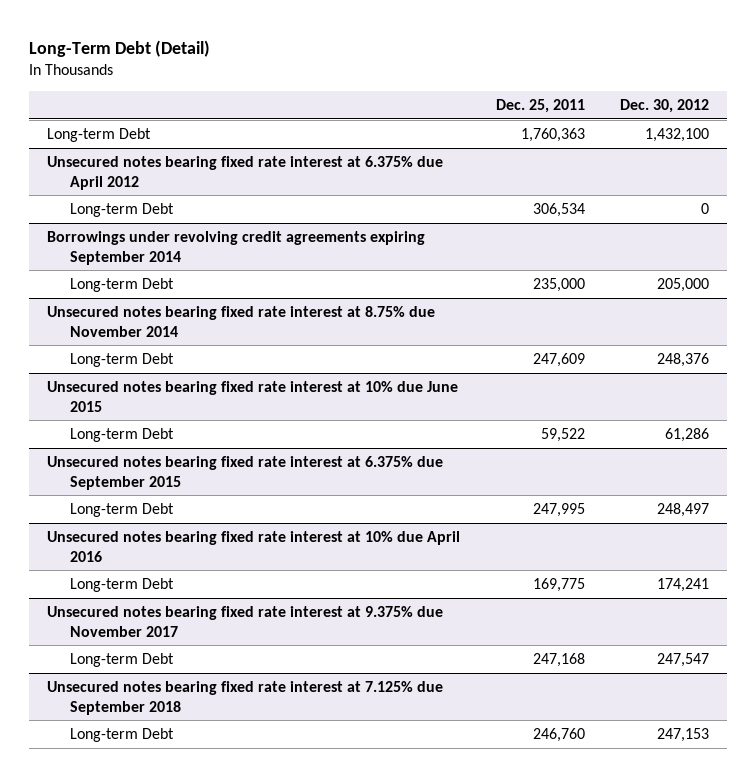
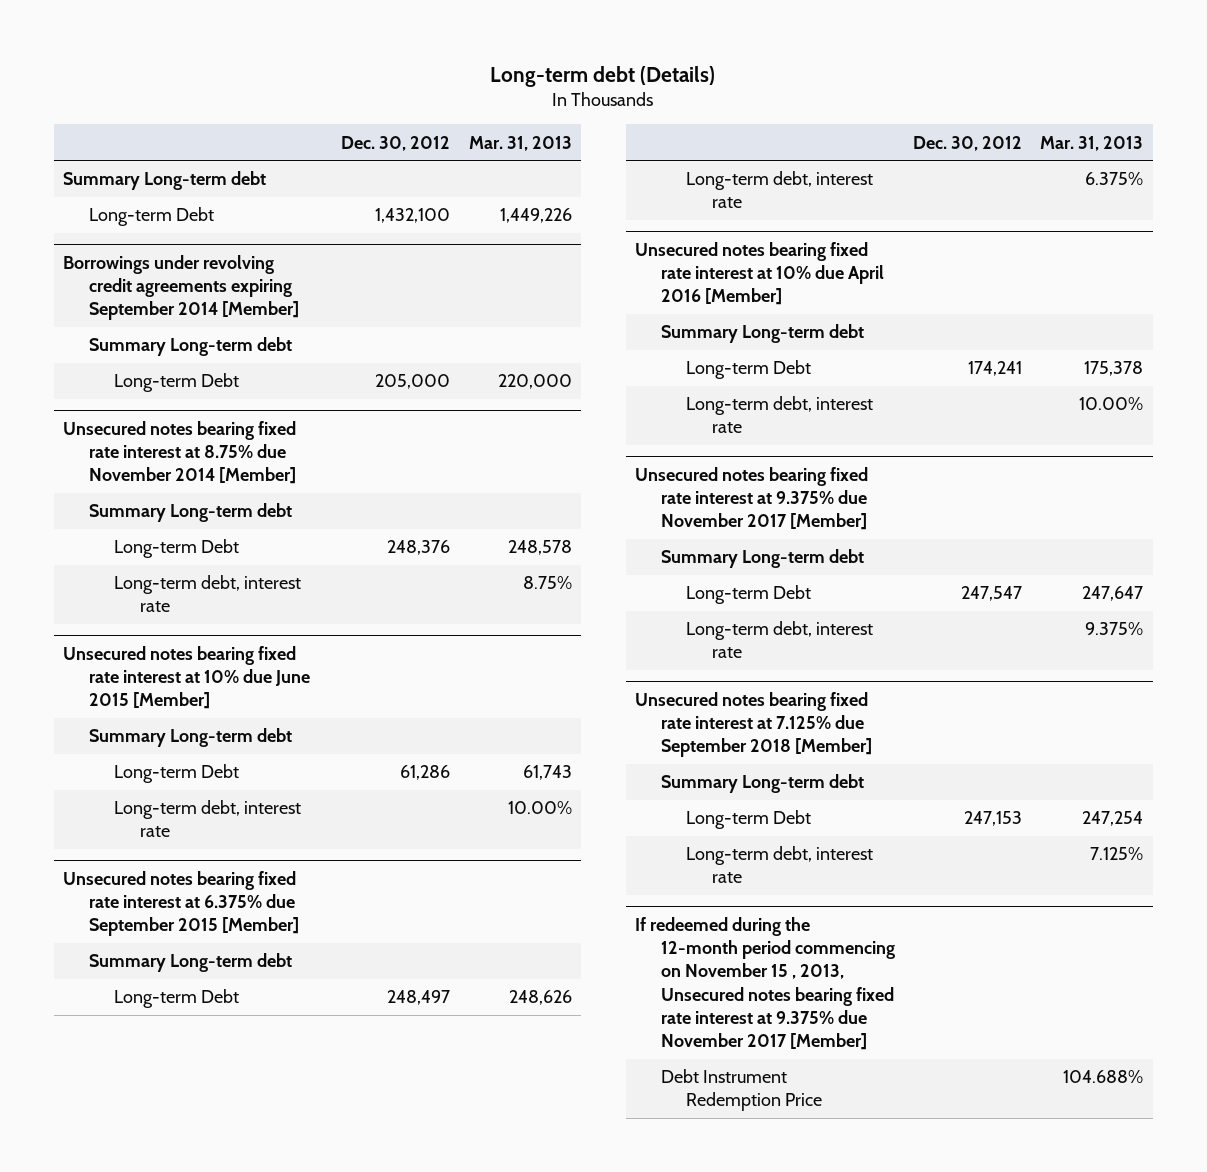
- Long-Term Debt (Detail)
+ Long-term debt (Details)
- | Dec. 25, 2011 | Dec. 30, 2012
+ | Dec. 30, 2012 | Mar. 31, 2013
+ Summary Long-term debt
- Unsecured notes bearing fixed rate interest at 6.375% due April 2012
- Long-term Debt | 306,534 | 0
- Borrowings under revolving credit agreements expiring September 2014
+ Borrowings under revolving credit agreements expiring September 2014 [Member]
+ Summary Long-term debt
- Unsecured notes bearing fixed rate interest at 8.75% due November 2014
+ Unsecured notes bearing fixed rate interest at 8.75% due November 2014 [Member]
+ Summary Long-term debt
- Unsecured notes bearing fixed rate interest at 10% due June 2015
+ Long-term debt, interest rate | | 8.75%
+ Unsecured notes bearing fixed rate interest at 10% due June 2015 [Member]
+ Summary Long-term debt
- Unsecured notes bearing fixed rate interest at 6.375% due September 2015
+ Long-term debt, interest rate | | 10.00%
+ Unsecured notes bearing fixed rate interest at 6.375% due September 2015 [Member]
+ Summary Long-term debt
- Unsecured notes bearing fixed rate interest at 10% due April 2016
+ Long-term debt, interest rate | | 6.375%
+ Unsecured notes bearing fixed rate interest at 10% due April 2016 [Member]
+ Summary Long-term debt
- Unsecured notes bearing fixed rate interest at 9.375% due November 2017
+ Long-term debt, interest rate | | 10.00%
+ Unsecured notes bearing fixed rate interest at 9.375% due November 2017 [Member]
+ Summary Long-term debt
- Unsecured notes bearing fixed rate interest at 7.125% due September 2018
+ Long-term debt, interest rate | | 9.375%
+ Unsecured notes bearing fixed rate interest at 7.125% due September 2018 [Member]
+ Summary Long-term debt
+ Long-term debt, interest rate | | 7.125%
+ If redeemed during the 12-month period commencing on November 15 , 2013, Unsecured notes bearing fixed rate interest at 9.375% due November 2017 [Member]
+ Debt Instrument Redemption Price | | 104.688%

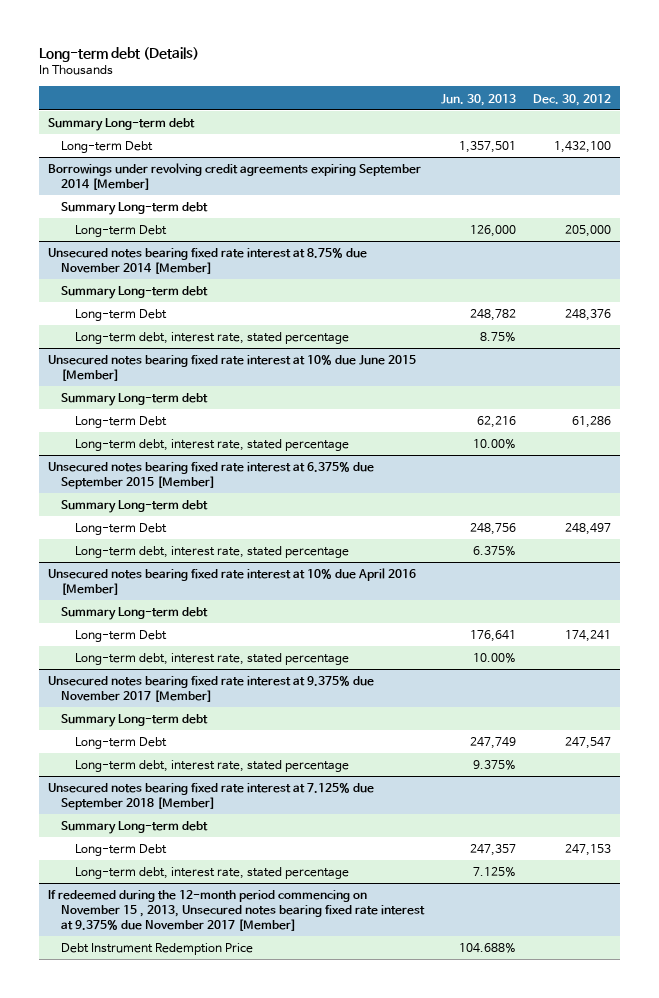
- | Dec. 30, 2012 | Mar. 31, 2013
+ | Jun. 30, 2013 | Dec. 30, 2012
@ Unsecured notes bearing fixed rate interest at 8.75% due November 2014 [Member]
- Long-term debt, interest rate | | 8.75%
+ Long-term debt, interest rate, stated percentage | 8.75% |
@ Unsecured notes bearing fixed rate interest at 10% due June 2015 [Member]
- Long-term debt, interest rate | | 10.00%
+ Long-term debt, interest rate, stated percentage | 10.00% |
@ Unsecured notes bearing fixed rate interest at 6.375% due September 2015 [Member]
- Long-term debt, interest rate | | 6.375%
+ Long-term debt, interest rate, stated percentage | 6.375% |
@ Unsecured notes bearing fixed rate interest at 10% due April 2016 [Member]
- Long-term debt, interest rate | | 10.00%
+ Long-term debt, interest rate, stated percentage | 10.00% |
@ Unsecured notes bearing fixed rate interest at 9.375% due November 2017 [Member]
- Long-term debt, interest rate | | 9.375%
+ Long-term debt, interest rate, stated percentage | 9.375% |
@ Unsecured notes bearing fixed rate interest at 7.125% due September 2018 [Member]
- Long-term debt, interest rate | | 7.125%
+ Long-term debt, interest rate, stated percentage | 7.125% |

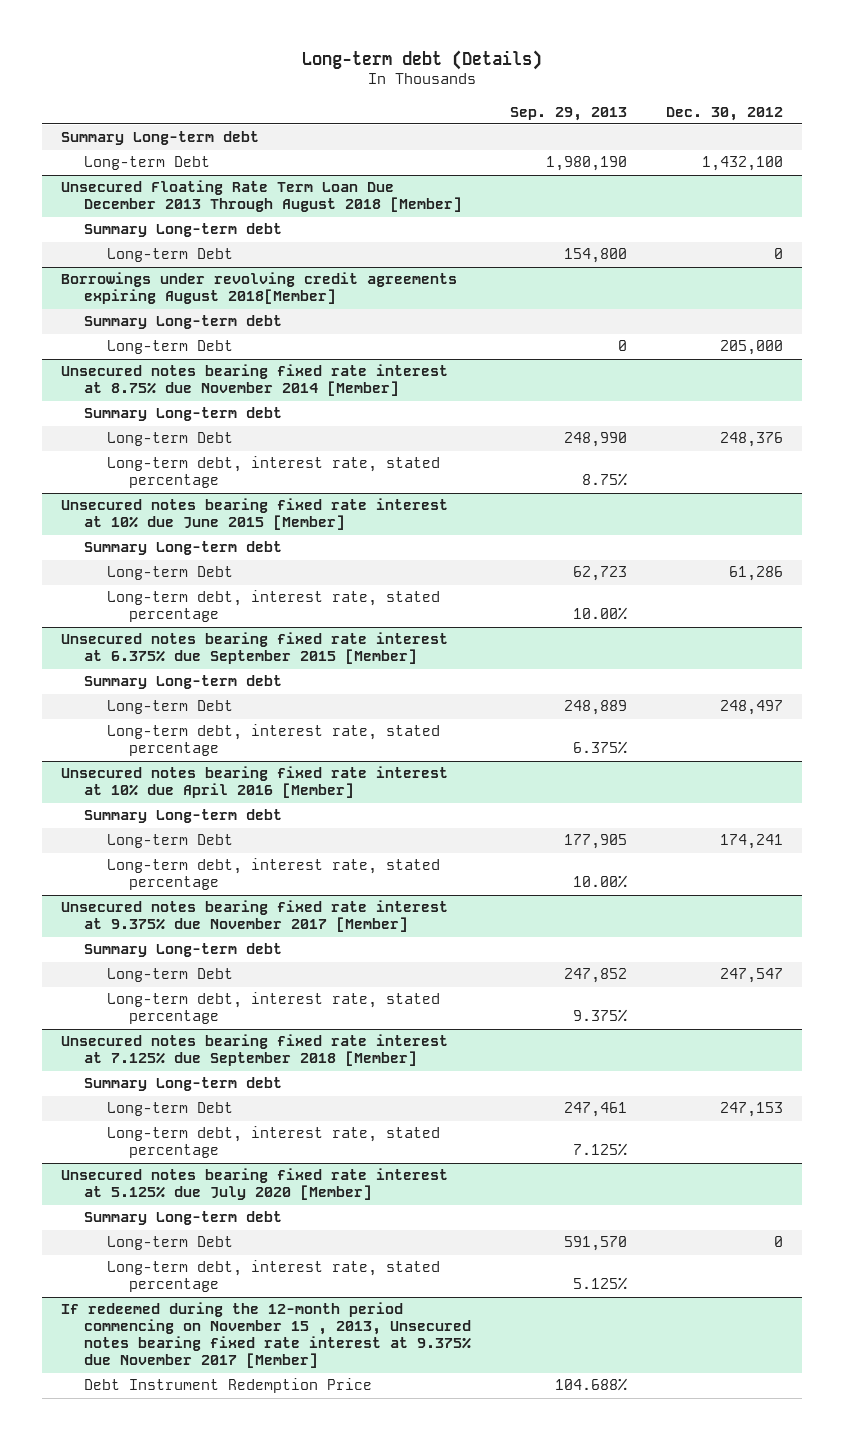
- | Jun. 30, 2013 | Dec. 30, 2012
+ | Sep. 29, 2013 | Dec. 30, 2012
- Borrowings under revolving credit agreements expiring September 2014 [Member]
+ Unsecured Floating Rate Term Loan Due December 2013 Through August 2018 [Member]
+ Summary Long-term debt
+ Long-term Debt | 154,800 | 0
+ Borrowings under revolving credit agreements expiring August 2018[Member]
+ Unsecured notes bearing fixed rate interest at 5.125% due July 2020 [Member]
+ Summary Long-term debt
+ Long-term Debt | 591,570 | 0
+ Long-term debt, interest rate, stated percentage | 5.125% |

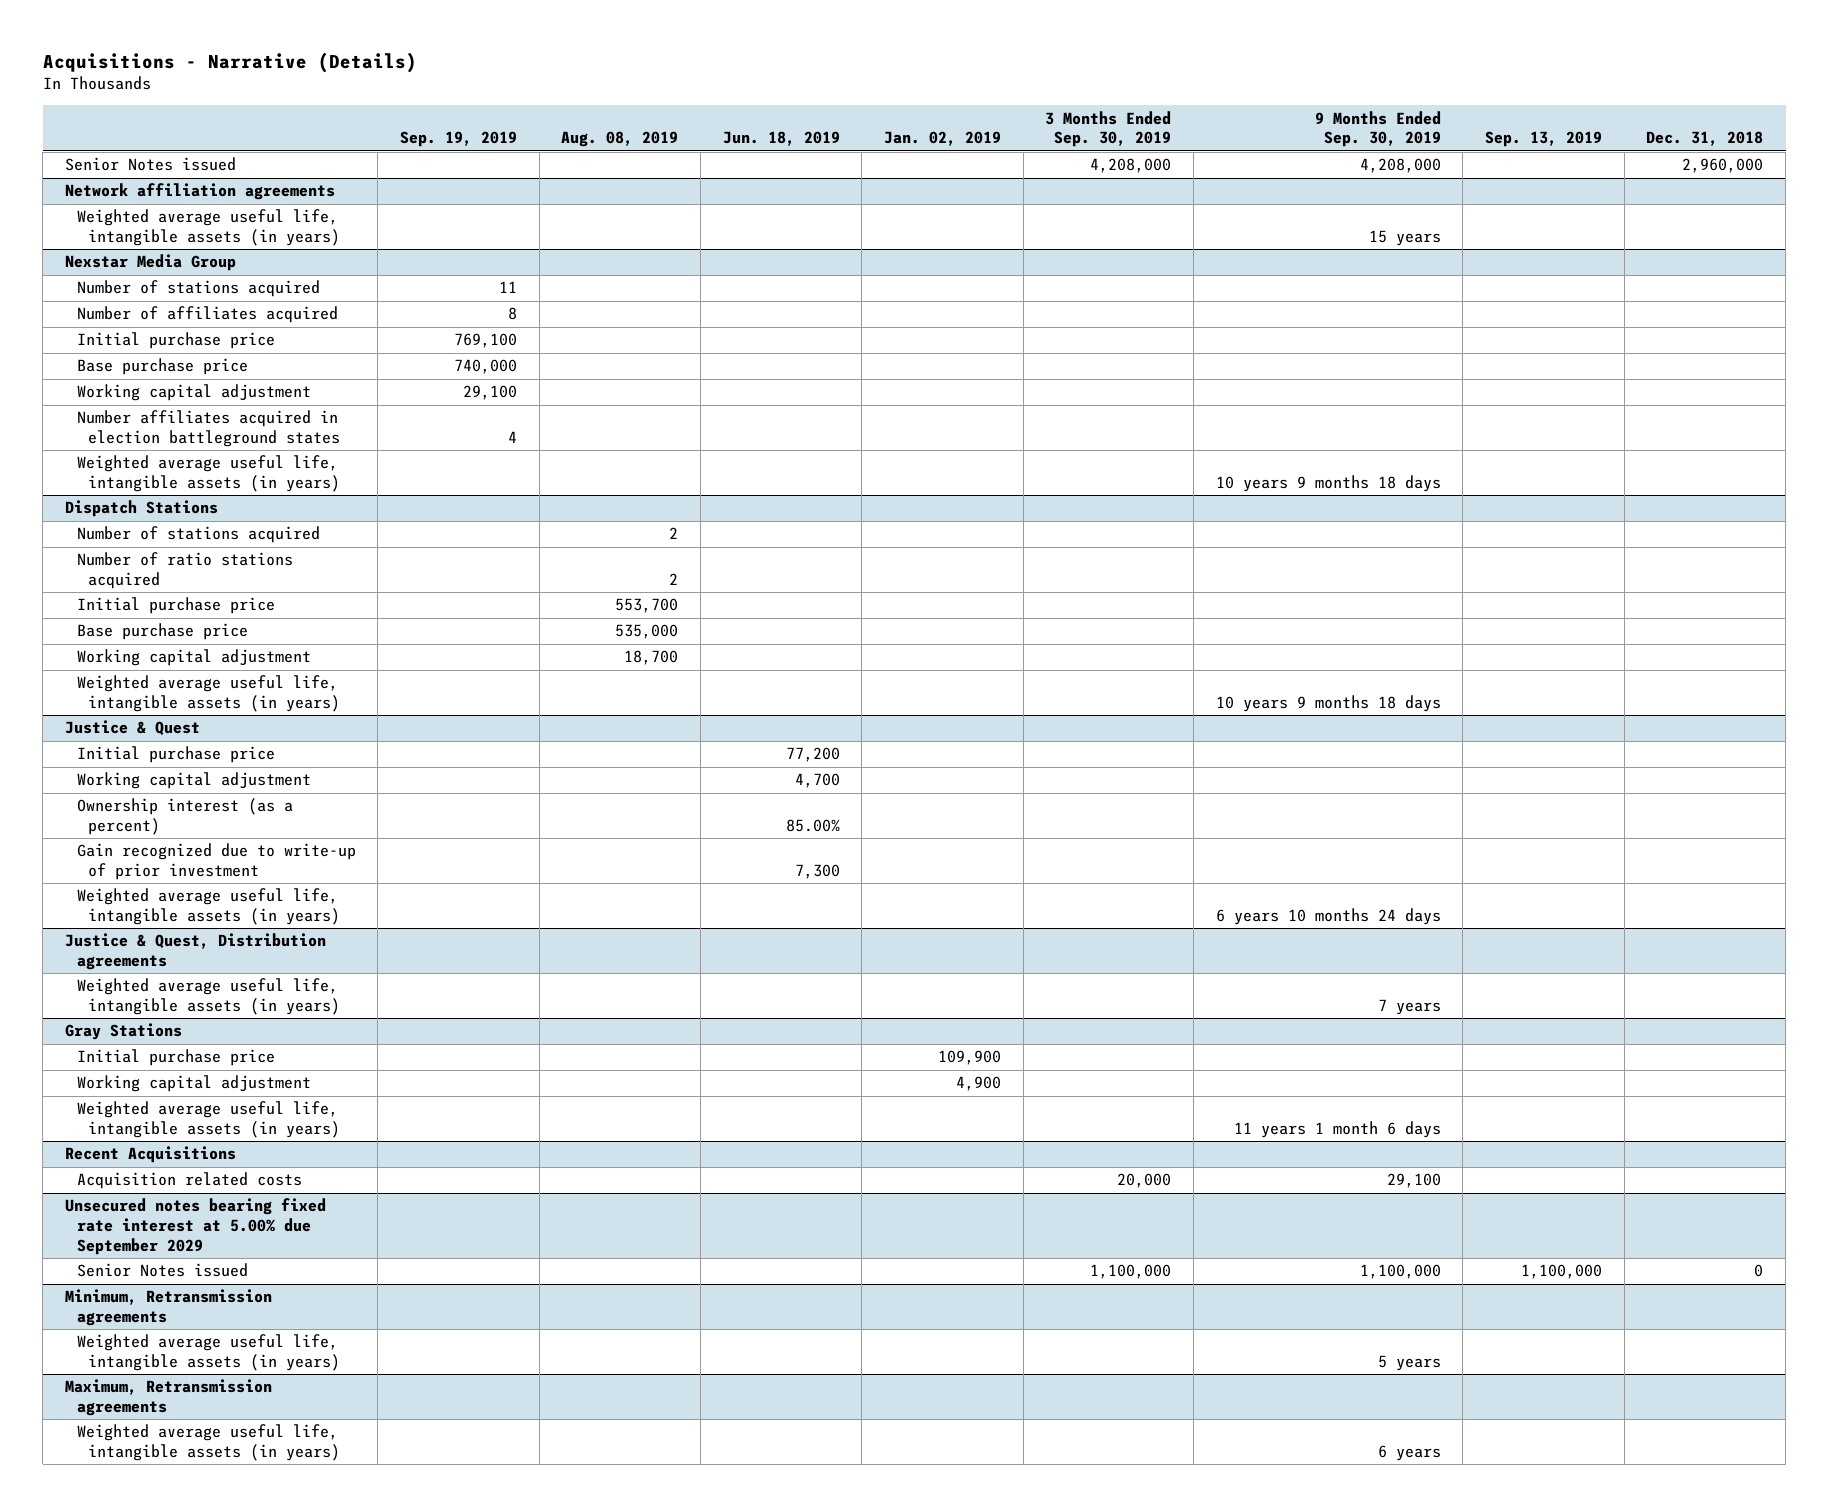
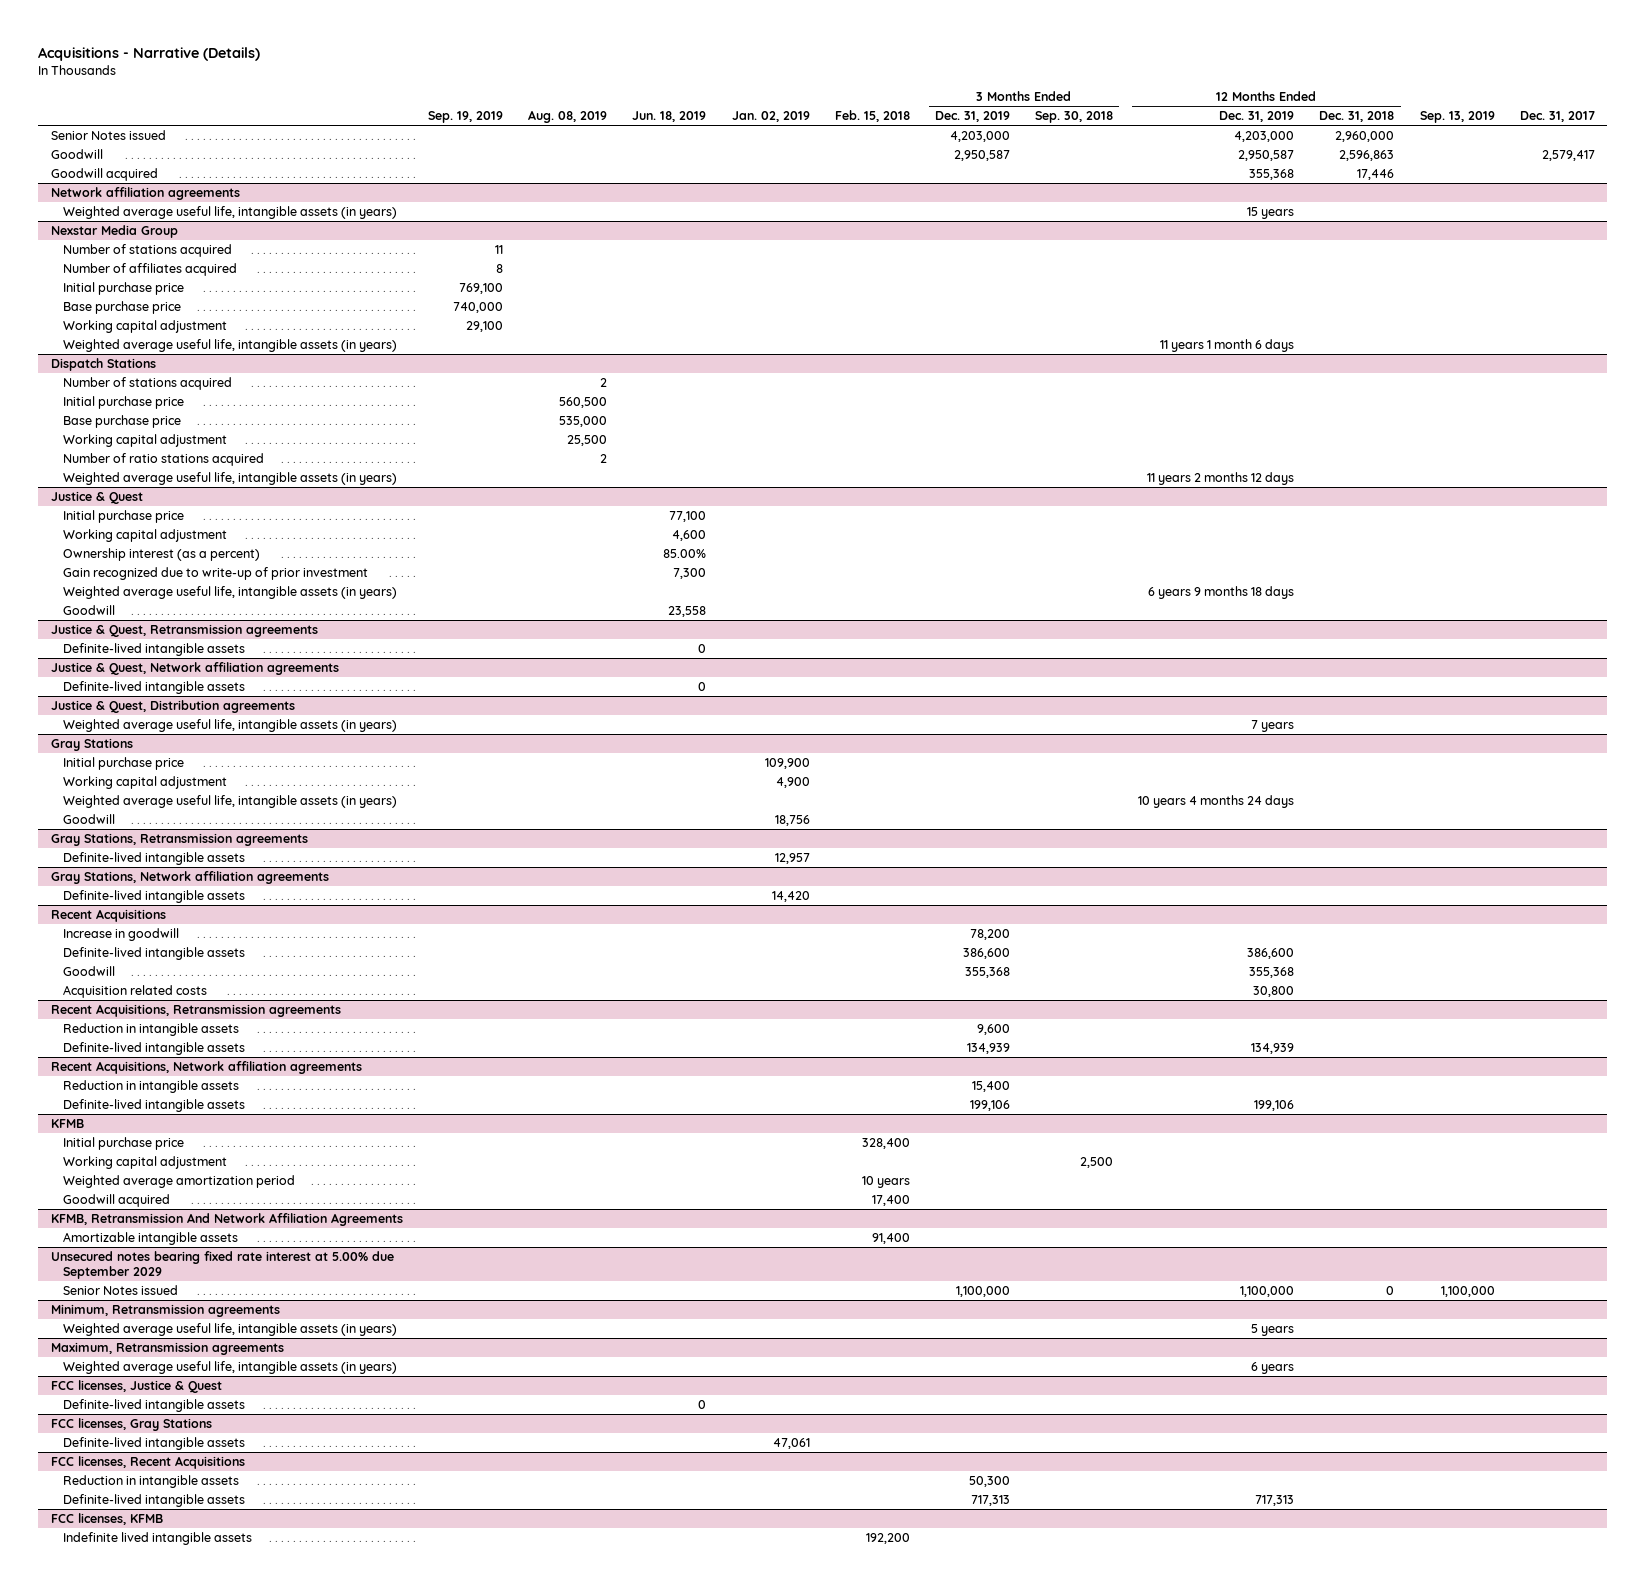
- | Sep. 19, 2019 | Aug. 08, 2019 | Jun. 18, 2019 | Jan. 02, 2019 | 3 Months Ended Sep. 30, 2019 | 9 Months Ended Sep. 30, 2019 | Sep. 13, 2019 | Dec. 31, 2018
+ | Sep. 19, 2019 | Aug. 08, 2019 | Jun. 18, 2019 | Jan. 02, 2019 | Feb. 15, 2018 | 3 Months Ended Dec. 31, 2019 | 3 Months Ended Sep. 30, 2018 | 12 Months Ended Dec. 31, 2019 | 12 Months Ended Dec. 31, 2018 | Sep. 13, 2019 | Dec. 31, 2017
+ Goodwill | | | | | | 2,950,587 | | 2,950,587 | 2,596,863 | | 2,579,417
+ Goodwill acquired | | | | | | | | 355,368 | 17,446 | |
@ Nexstar Media Group
- Number affiliates acquired in election battleground states | 4 | | | | | | |
@ Dispatch Stations
- Initial purchase price | | 553,700 | | | | | |
+ Initial purchase price | | 560,500 | | | | | | | | |
- Working capital adjustment | | 18,700 | | | | | |
+ Working capital adjustment | | 25,500 | | | | | | | | |
moved down: Number of ratio stations acquired | | 2 | | | | | | | | |
@ Justice & Quest
- Initial purchase price | | | 77,200 | | | | |
- Working capital adjustment | | | 4,700 | | | | |
+ Initial purchase price | | | 77,100 | | | | | | | |
+ Working capital adjustment | | | 4,600 | | | | | | | |
+ Goodwill | | | 23,558 | | | | | | | |
+ Justice & Quest, Retransmission agreements
+ Definite-lived intangible assets | | | 0 | | | | | | | |
+ Justice & Quest, Network affiliation agreements
+ Definite-lived intangible assets | | | 0 | | | | | | | |
@ Gray Stations
+ Goodwill | | | | 18,756 | | | | | | |
+ Gray Stations, Retransmission agreements
+ Definite-lived intangible assets | | | | 12,957 | | | | | | |
+ Gray Stations, Network affiliation agreements
+ Definite-lived intangible assets | | | | 14,420 | | | | | | |
@ Recent Acquisitions
+ Increase in goodwill | | | | | | 78,200 | | | | |
+ Definite-lived intangible assets | | | | | | 386,600 | | 386,600 | | |
+ Goodwill | | | | | | 355,368 | | 355,368 | | |
+ Recent Acquisitions, Retransmission agreements
+ Reduction in intangible assets | | | | | | 9,600 | | | | |
+ Definite-lived intangible assets | | | | | | 134,939 | | 134,939 | | |
+ Recent Acquisitions, Network affiliation agreements
+ Reduction in intangible assets | | | | | | 15,400 | | | | |
+ Definite-lived intangible assets | | | | | | 199,106 | | 199,106 | | |
+ KFMB
+ Initial purchase price | | | | | 328,400 | | | | | |
+ Working capital adjustment | | | | | | | 2,500 | | | |
+ Weighted average amortization period | | | | | 10 years | | | | | |
+ Goodwill acquired | | | | | 17,400 | | | | | |
+ KFMB, Retransmission And Network Affiliation Agreements
+ Amortizable intangible assets | | | | | 91,400 | | | | | |
+ FCC licenses, Justice & Quest
+ Definite-lived intangible assets | | | 0 | | | | | | | |
+ FCC licenses, Gray Stations
+ Definite-lived intangible assets | | | | 47,061 | | | | | | |
+ FCC licenses, Recent Acquisitions
+ Reduction in intangible assets | | | | | | 50,300 | | | | |
+ Definite-lived intangible assets | | | | | | 717,313 | | 717,313 | | |
+ FCC licenses, KFMB
+ Indefinite lived intangible assets | | | | | 192,200 | | | | | |

